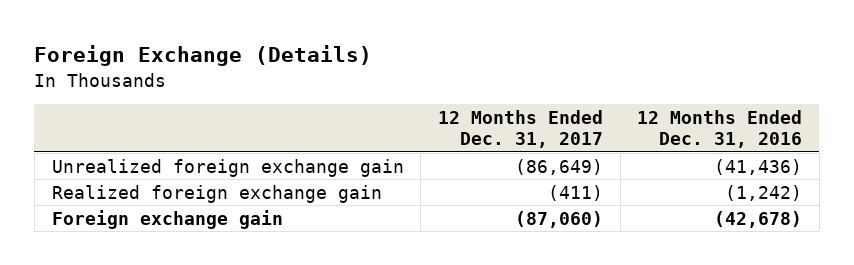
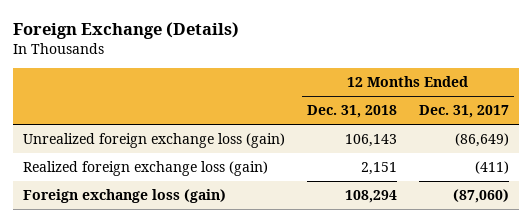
- | 12 Months Ended Dec. 31, 2017 | 12 Months Ended Dec. 31, 2016
+ | 12 Months Ended Dec. 31, 2018 | 12 Months Ended Dec. 31, 2017
- Unrealized foreign exchange gain | (86,649) | (41,436)
- Realized foreign exchange gain | (411) | (1,242)
- Foreign exchange gain | (87,060) | (42,678)
+ Unrealized foreign exchange loss (gain) | 106,143 | (86,649)
+ Realized foreign exchange loss (gain) | 2,151 | (411)
+ Foreign exchange loss (gain) | 108,294 | (87,060)

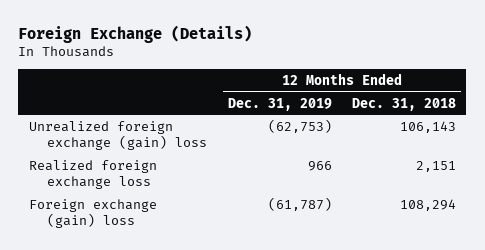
- | 12 Months Ended Dec. 31, 2018 | 12 Months Ended Dec. 31, 2017
+ | 12 Months Ended Dec. 31, 2019 | 12 Months Ended Dec. 31, 2018
- Unrealized foreign exchange loss (gain) | 106,143 | (86,649)
- Realized foreign exchange loss (gain) | 2,151 | (411)
- Foreign exchange loss (gain) | 108,294 | (87,060)
+ Unrealized foreign exchange (gain) loss | (62,753) | 106,143
+ Realized foreign exchange loss | 966 | 2,151
+ Foreign exchange (gain) loss | (61,787) | 108,294

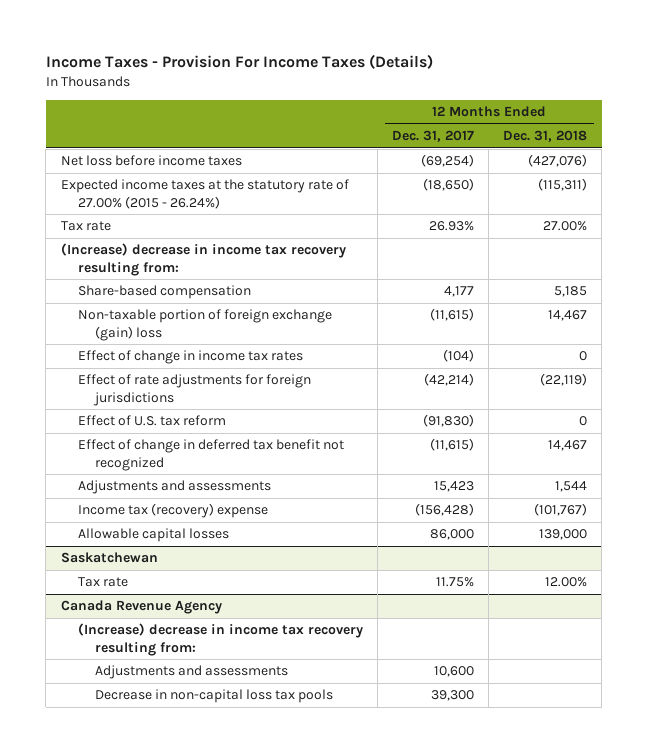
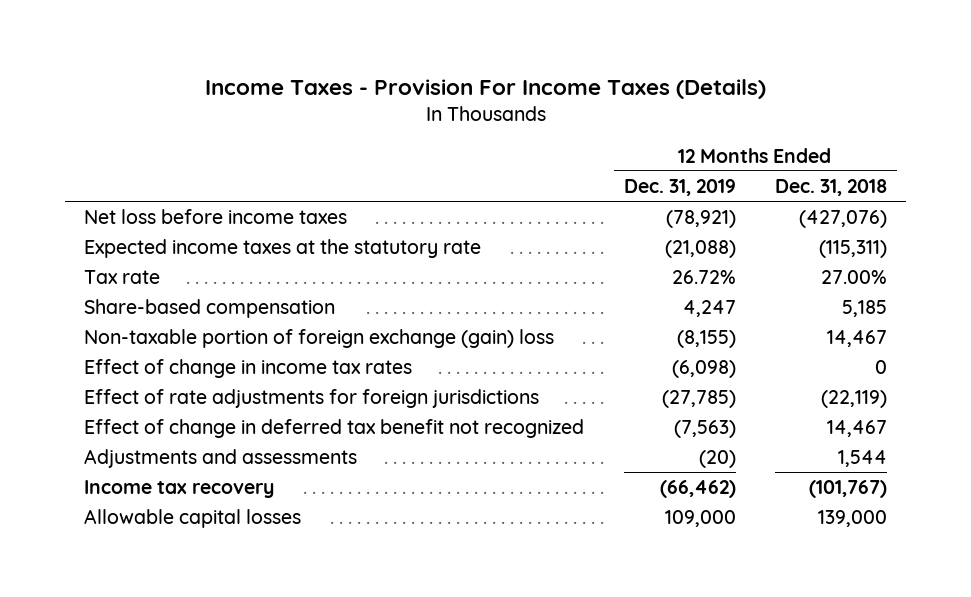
- | 12 Months Ended Dec. 31, 2017 | 12 Months Ended Dec. 31, 2018
+ | 12 Months Ended Dec. 31, 2019 | 12 Months Ended Dec. 31, 2018
- Expected income taxes at the statutory rate of 27.00% (2015 - 26.24%) | (18,650) | (115,311)
+ Expected income taxes at the statutory rate | (21,088) | (115,311)
- (Increase) decrease in income tax recovery resulting from:
- Effect of U.S. tax reform | (91,830) | 0
- Income tax (recovery) expense | (156,428) | (101,767)
+ Income tax recovery | (66,462) | (101,767)
- Saskatchewan
- Tax rate | 11.75% | 12.00%
- Canada Revenue Agency
- (Increase) decrease in income tax recovery resulting from:
- Adjustments and assessments | 10,600 |
- Decrease in non-capital loss tax pools | 39,300 |

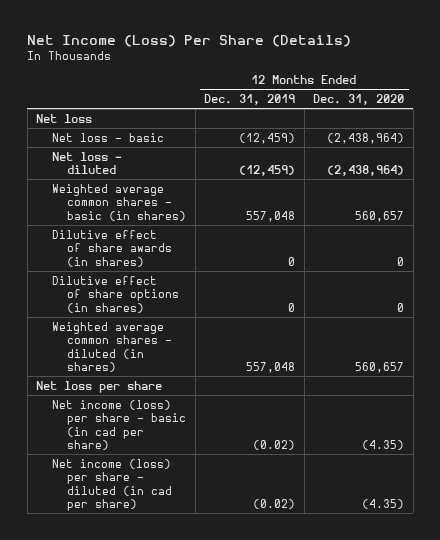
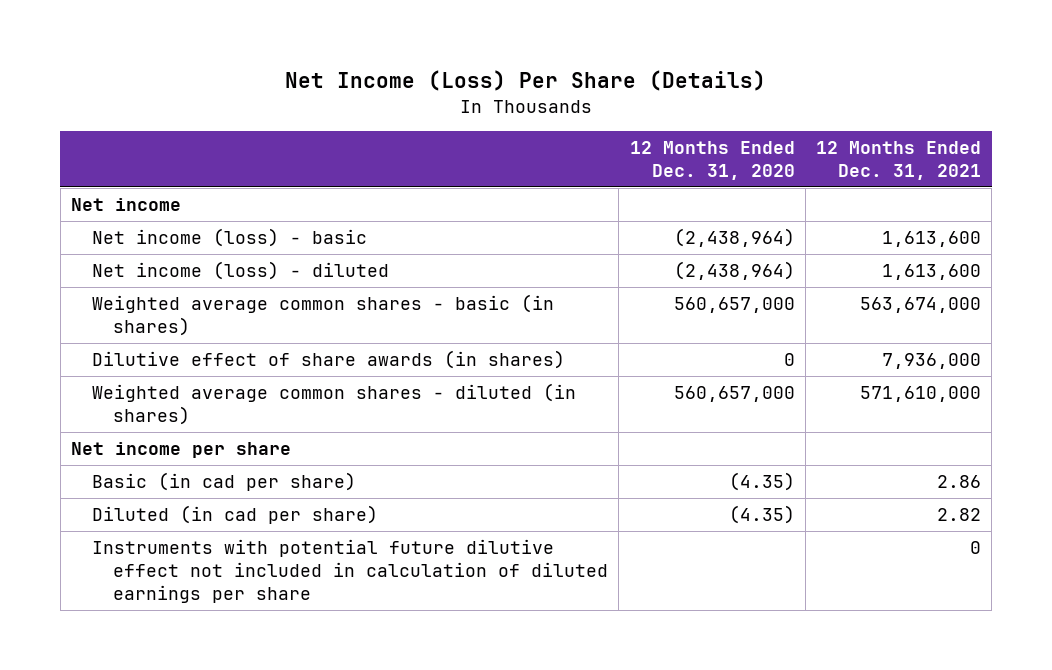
- | 12 Months Ended Dec. 31, 2019 | 12 Months Ended Dec. 31, 2020
+ | 12 Months Ended Dec. 31, 2020 | 12 Months Ended Dec. 31, 2021
- Net loss
- Net loss - basic | (12,459) | (2,438,964)
- Net loss - diluted | (12,459) | (2,438,964)
- Weighted average common shares - basic (in shares) | 557,048 | 560,657
+ Net income
+ Net income (loss) - basic | (2,438,964) | 1,613,600
+ Net income (loss) - diluted | (2,438,964) | 1,613,600
+ Weighted average common shares - basic (in shares) | 560,657,000 | 563,674,000
- Dilutive effect of share options (in shares) | 0 | 0
- Weighted average common shares - diluted (in shares) | 557,048 | 560,657
- Net loss per share
- Net income (loss) per share - basic (in cad per share) | (0.02) | (4.35)
- Net income (loss) per share - diluted (in cad per share) | (0.02) | (4.35)
+ Weighted average common shares - diluted (in shares) | 560,657,000 | 571,610,000
+ Net income per share
+ Basic (in cad per share) | (4.35) | 2.86
+ Diluted (in cad per share) | (4.35) | 2.82
+ Instruments with potential future dilutive effect not included in calculation of diluted earnings per share | | 0

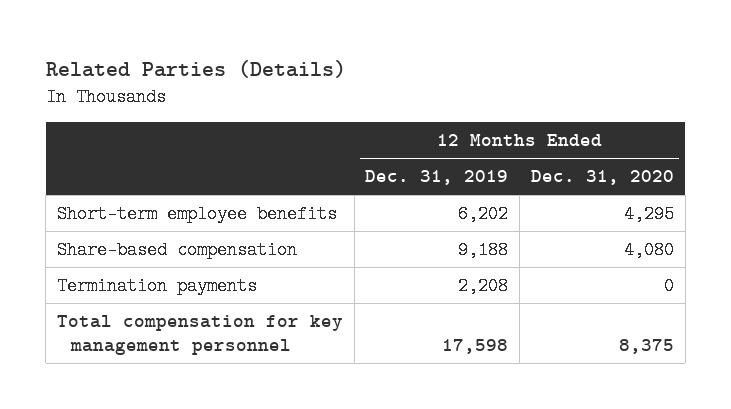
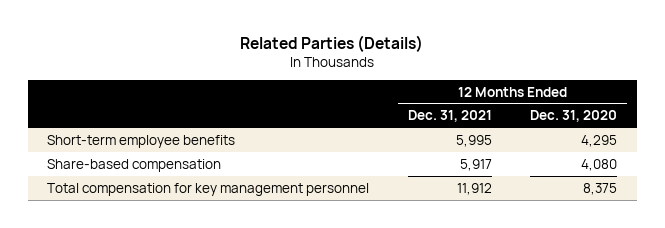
- | 12 Months Ended Dec. 31, 2019 | 12 Months Ended Dec. 31, 2020
+ | 12 Months Ended Dec. 31, 2021 | 12 Months Ended Dec. 31, 2020
- Termination payments | 2,208 | 0

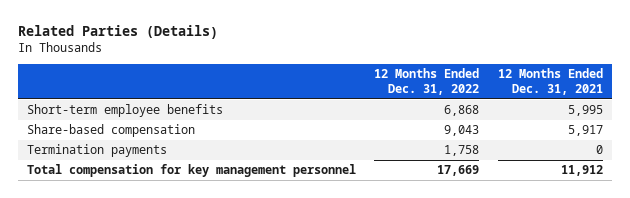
- | 12 Months Ended Dec. 31, 2021 | 12 Months Ended Dec. 31, 2020
+ | 12 Months Ended Dec. 31, 2022 | 12 Months Ended Dec. 31, 2021
+ Termination payments | 1,758 | 0

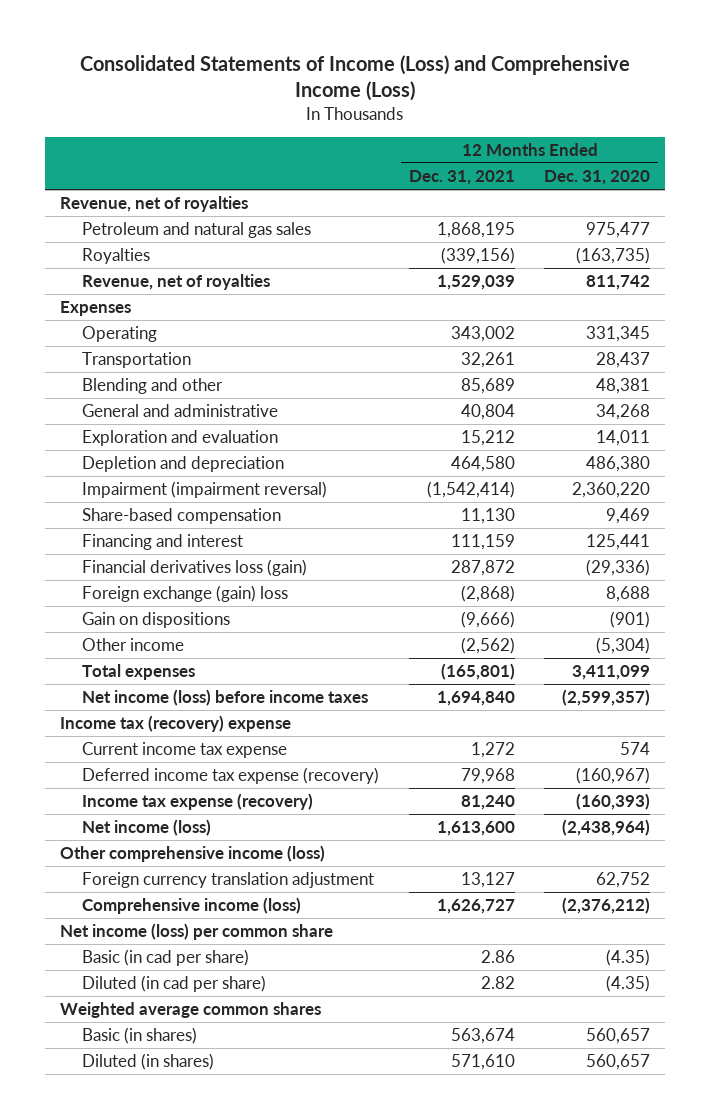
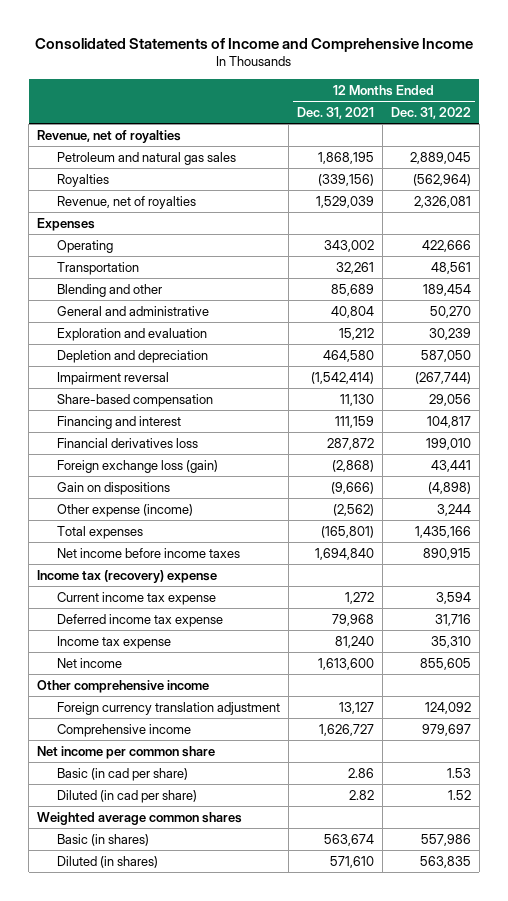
- Consolidated Statements of Income (Loss) and Comprehensive Income (Loss)
+ Consolidated Statements of Income and Comprehensive Income
- | 12 Months Ended Dec. 31, 2021 | 12 Months Ended Dec. 31, 2020
+ | 12 Months Ended Dec. 31, 2021 | 12 Months Ended Dec. 31, 2022
- Impairment (impairment reversal) | (1,542,414) | 2,360,220
+ Impairment reversal | (1,542,414) | (267,744)
- Financial derivatives loss (gain) | 287,872 | (29,336)
- Foreign exchange (gain) loss | (2,868) | 8,688
+ Financial derivatives loss | 287,872 | 199,010
+ Foreign exchange loss (gain) | (2,868) | 43,441
- Other income | (2,562) | (5,304)
+ Other expense (income) | (2,562) | 3,244
- Net income (loss) before income taxes | 1,694,840 | (2,599,357)
+ Net income before income taxes | 1,694,840 | 890,915
- Deferred income tax expense (recovery) | 79,968 | (160,967)
- Income tax expense (recovery) | 81,240 | (160,393)
- Net income (loss) | 1,613,600 | (2,438,964)
- Other comprehensive income (loss)
+ Deferred income tax expense | 79,968 | 31,716
+ Income tax expense | 81,240 | 35,310
+ Net income | 1,613,600 | 855,605
+ Other comprehensive income
- Comprehensive income (loss) | 1,626,727 | (2,376,212)
- Net income (loss) per common share
+ Comprehensive income | 1,626,727 | 979,697
+ Net income per common share

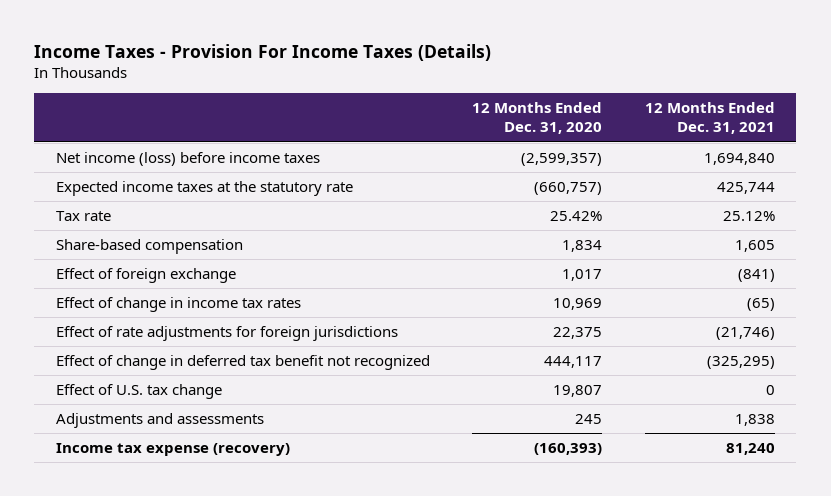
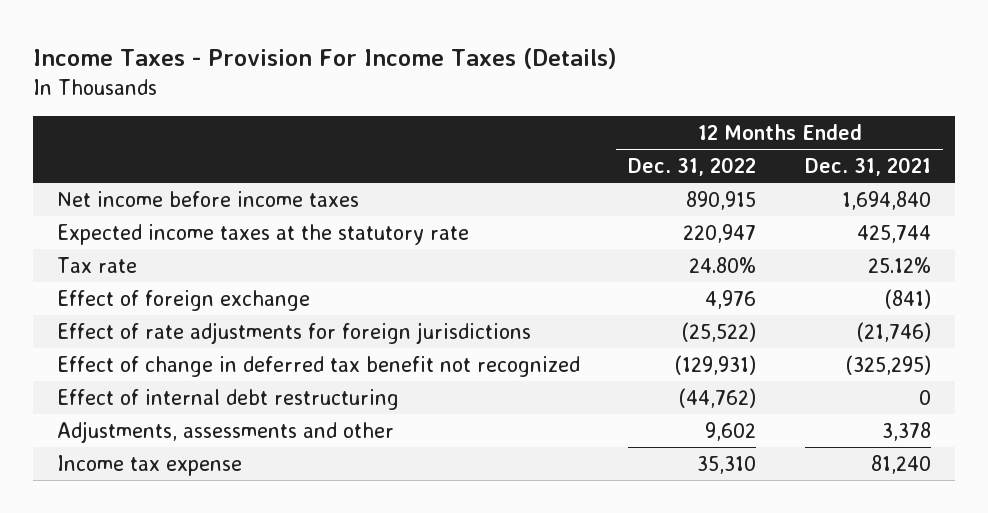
- | 12 Months Ended Dec. 31, 2020 | 12 Months Ended Dec. 31, 2021
+ | 12 Months Ended Dec. 31, 2022 | 12 Months Ended Dec. 31, 2021
- Net income (loss) before income taxes | (2,599,357) | 1,694,840
+ Net income before income taxes | 890,915 | 1,694,840
- Share-based compensation | 1,834 | 1,605
- Effect of change in income tax rates | 10,969 | (65)
- Effect of U.S. tax change | 19,807 | 0
- Adjustments and assessments | 245 | 1,838
- Income tax expense (recovery) | (160,393) | 81,240
+ Effect of internal debt restructuring | (44,762) | 0
+ Adjustments, assessments and other | 9,602 | 3,378
+ Income tax expense | 35,310 | 81,240

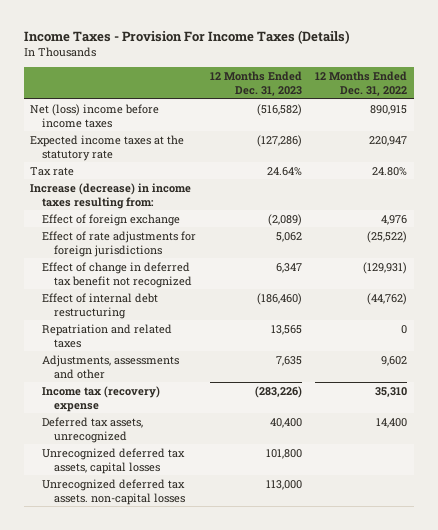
- | 12 Months Ended Dec. 31, 2022 | 12 Months Ended Dec. 31, 2021
+ | 12 Months Ended Dec. 31, 2023 | 12 Months Ended Dec. 31, 2022
- Net income before income taxes | 890,915 | 1,694,840
+ Net (loss) income before income taxes | (516,582) | 890,915
+ Increase (decrease) in income taxes resulting from:
+ Repatriation and related taxes | 13,565 | 0
- Income tax expense | 35,310 | 81,240
+ Income tax (recovery) expense | (283,226) | 35,310
+ Deferred tax assets, unrecognized | 40,400 | 14,400
+ Unrecognized deferred tax assets, capital losses | 101,800 |
+ Unrecognized deferred tax assets. non-capital losses | 113,000 |

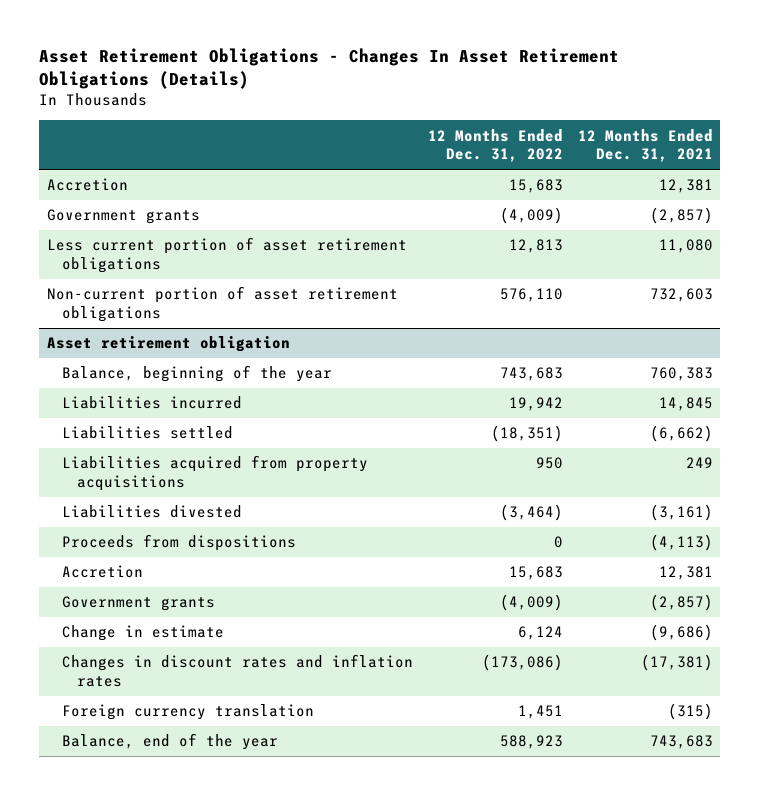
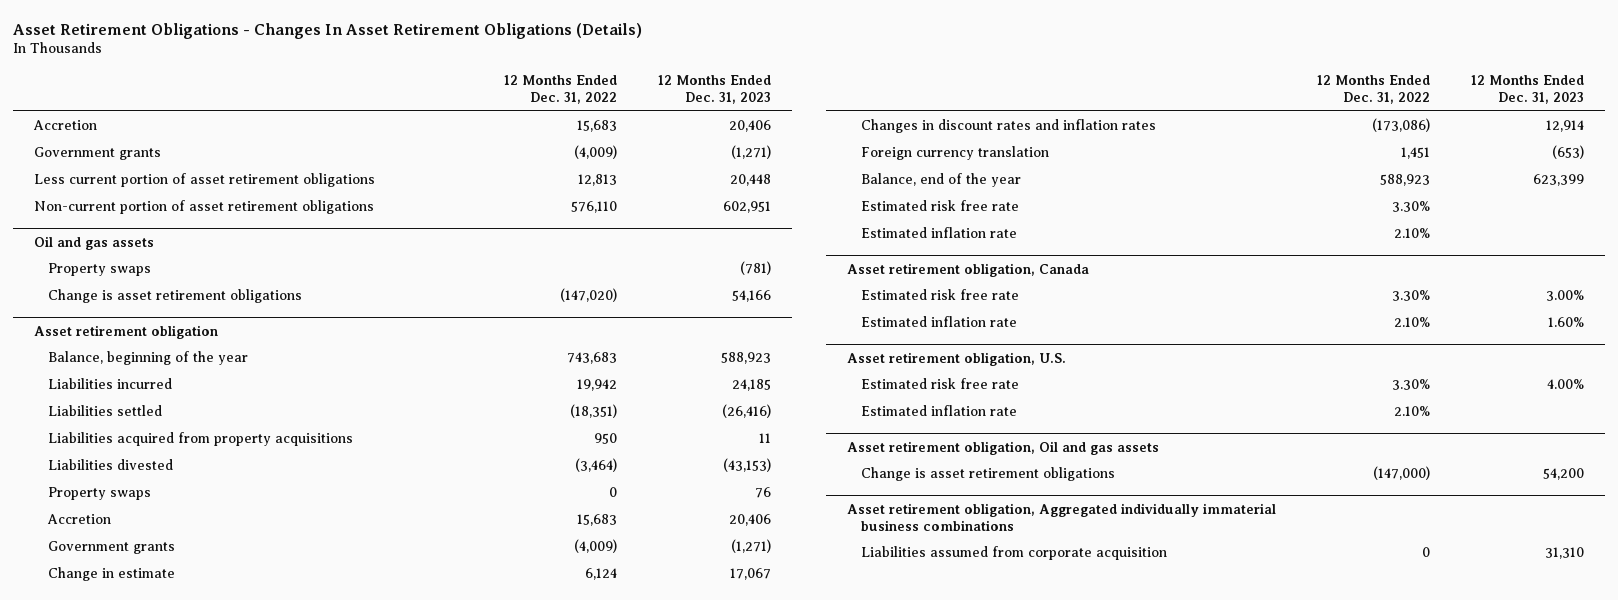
- | 12 Months Ended Dec. 31, 2022 | 12 Months Ended Dec. 31, 2021
+ | 12 Months Ended Dec. 31, 2022 | 12 Months Ended Dec. 31, 2023
+ Oil and gas assets
+ Property swaps | | (781)
+ Change is asset retirement obligations | (147,020) | 54,166
@ Asset retirement obligation
- Proceeds from dispositions | 0 | (4,113)
+ Property swaps | 0 | 76
+ Estimated risk free rate | 3.30% |
+ Estimated inflation rate | 2.10% |
+ Asset retirement obligation, Canada
+ Estimated risk free rate | 3.30% | 3.00%
+ Estimated inflation rate | 2.10% | 1.60%
+ Asset retirement obligation, U.S.
+ Estimated risk free rate | 3.30% | 4.00%
+ Estimated inflation rate | 2.10% |
+ Asset retirement obligation, Oil and gas assets
+ Change is asset retirement obligations | (147,000) | 54,200
+ Asset retirement obligation, Aggregated individually immaterial business combinations
+ Liabilities assumed from corporate acquisition | 0 | 31,310

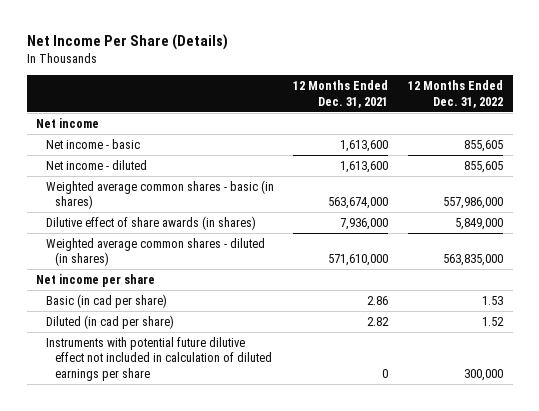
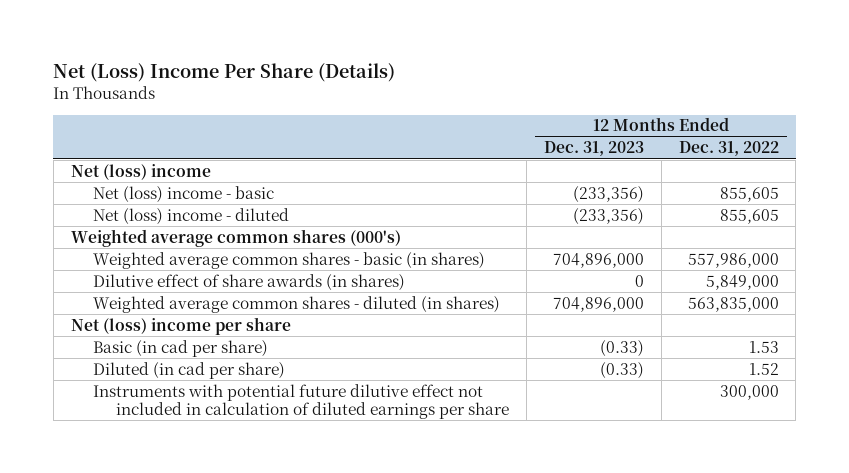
- Net Income Per Share (Details)
+ Net (Loss) Income Per Share (Details)
- | 12 Months Ended Dec. 31, 2021 | 12 Months Ended Dec. 31, 2022
+ | 12 Months Ended Dec. 31, 2023 | 12 Months Ended Dec. 31, 2022
- Net income
- Net income - basic | 1,613,600 | 855,605
- Net income - diluted | 1,613,600 | 855,605
+ Net (loss) income
+ Net (loss) income - basic | (233,356) | 855,605
+ Net (loss) income - diluted | (233,356) | 855,605
+ Weighted average common shares (000's)
- Net income per share
+ Net (loss) income per share

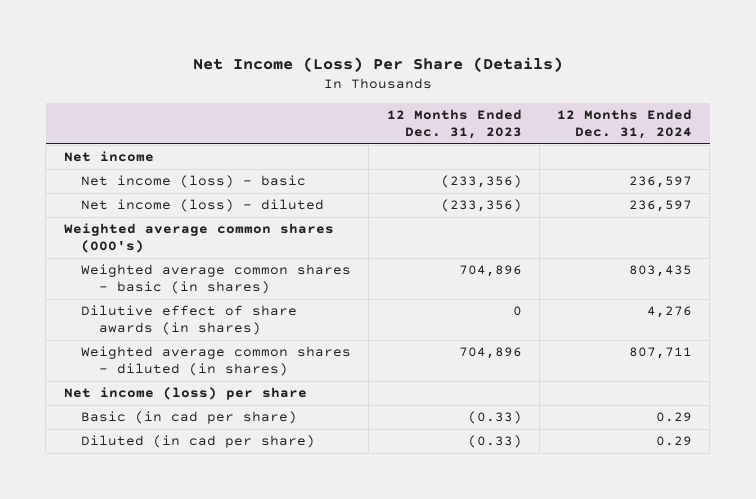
- Net (Loss) Income Per Share (Details)
+ Net Income (Loss) Per Share (Details)
- | 12 Months Ended Dec. 31, 2023 | 12 Months Ended Dec. 31, 2022
+ | 12 Months Ended Dec. 31, 2023 | 12 Months Ended Dec. 31, 2024
- Net (loss) income
- Net (loss) income - basic | (233,356) | 855,605
- Net (loss) income - diluted | (233,356) | 855,605
+ Net income
+ Net income (loss) - basic | (233,356) | 236,597
+ Net income (loss) - diluted | (233,356) | 236,597
- Weighted average common shares - basic (in shares) | 704,896,000 | 557,986,000
+ Weighted average common shares - basic (in shares) | 704,896 | 803,435
- Weighted average common shares - diluted (in shares) | 704,896,000 | 563,835,000
- Net (loss) income per share
+ Weighted average common shares - diluted (in shares) | 704,896 | 807,711
+ Net income (loss) per share
- Instruments with potential future dilutive effect not included in calculation of diluted earnings per share | | 300,000

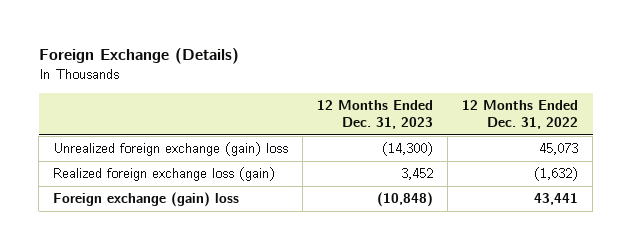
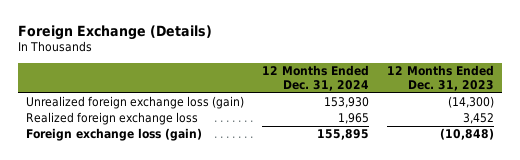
- | 12 Months Ended Dec. 31, 2023 | 12 Months Ended Dec. 31, 2022
+ | 12 Months Ended Dec. 31, 2024 | 12 Months Ended Dec. 31, 2023
- Unrealized foreign exchange (gain) loss | (14,300) | 45,073
- Realized foreign exchange loss (gain) | 3,452 | (1,632)
- Foreign exchange (gain) loss | (10,848) | 43,441
+ Unrealized foreign exchange loss (gain) | 153,930 | (14,300)
+ Realized foreign exchange loss | 1,965 | 3,452
+ Foreign exchange loss (gain) | 155,895 | (10,848)

